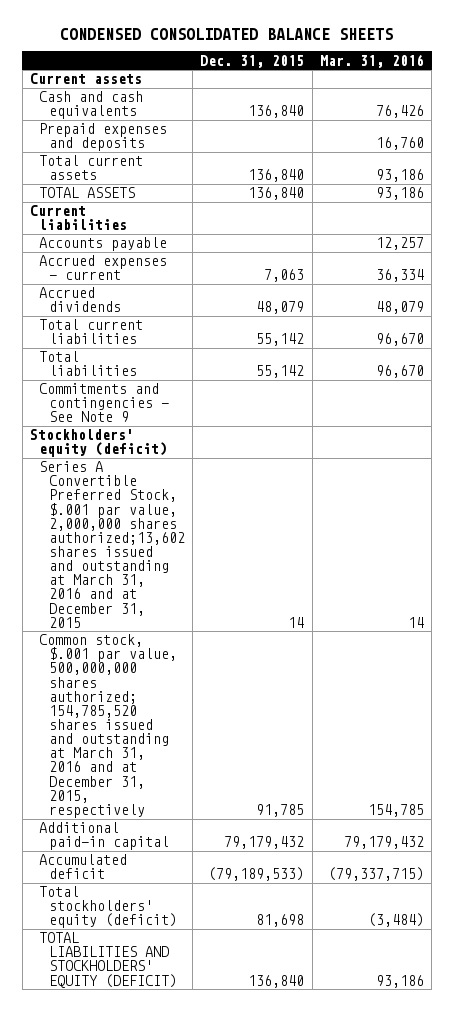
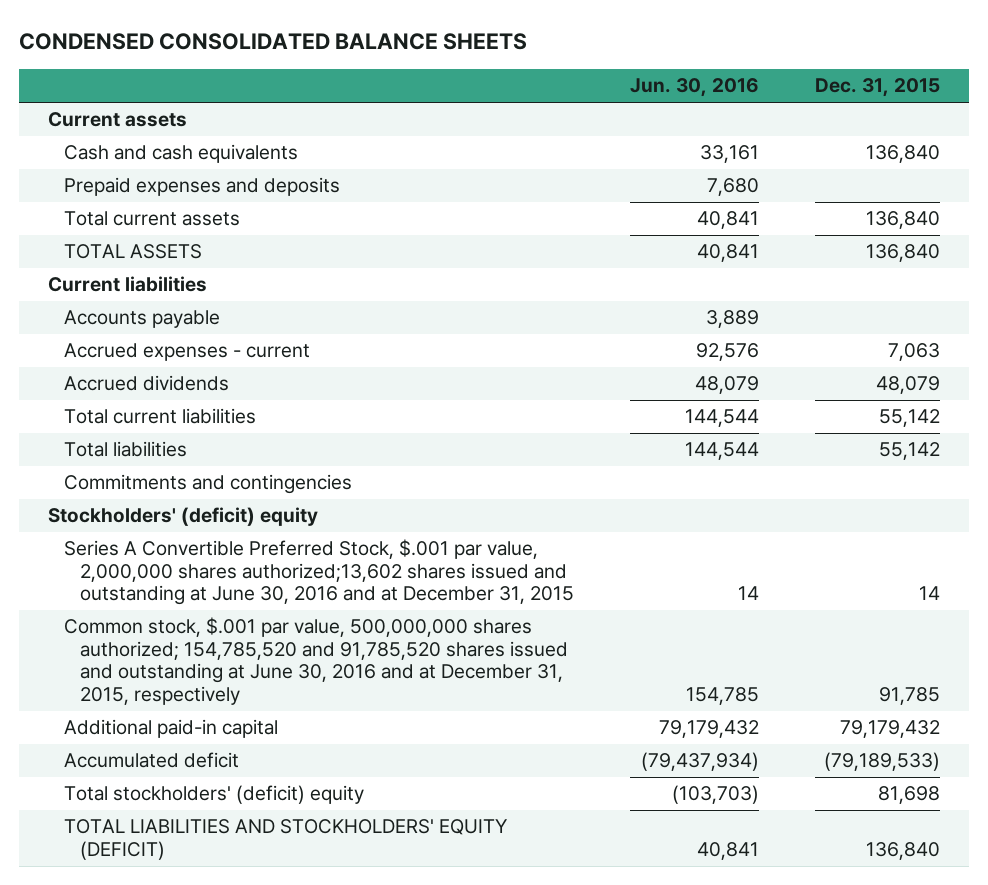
- | Dec. 31, 2015 | Mar. 31, 2016
+ | Jun. 30, 2016 | Dec. 31, 2015
- Commitments and contingencies - See Note 9
- Stockholders' equity (deficit)
- Series A Convertible Preferred Stock, $.001 par value, 2,000,000 shares authorized;13,602 shares issued and outstanding at March 31, 2016 and at December 31, 2015 | 14 | 14
- Common stock, $.001 par value, 500,000,000 shares authorized; 154,785,520 shares issued and outstanding at March 31, 2016 and at December 31, 2015, respectively | 91,785 | 154,785
+ Commitments and contingencies
+ Stockholders' (deficit) equity
+ Series A Convertible Preferred Stock, $.001 par value, 2,000,000 shares authorized;13,602 shares issued and outstanding at June 30, 2016 and at December 31, 2015 | 14 | 14
+ Common stock, $.001 par value, 500,000,000 shares authorized; 154,785,520 and 91,785,520 shares issued and outstanding at June 30, 2016 and at December 31, 2015, respectively | 154,785 | 91,785
- Total stockholders' equity (deficit) | 81,698 | (3,484)
+ Total stockholders' (deficit) equity | (103,703) | 81,698

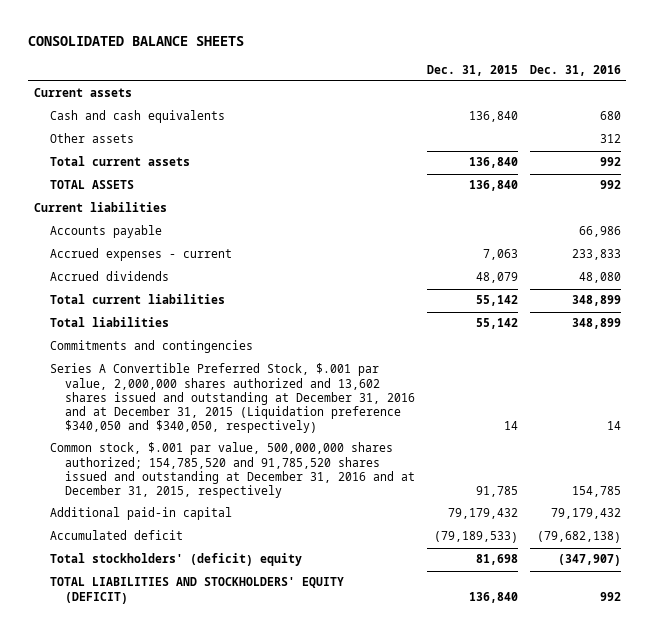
- CONDENSED CONSOLIDATED BALANCE SHEETS
+ CONSOLIDATED BALANCE SHEETS
- | Jun. 30, 2016 | Dec. 31, 2015
+ | Dec. 31, 2015 | Dec. 31, 2016
- Prepaid expenses and deposits | 7,680 |
+ Other assets | | 312
- Stockholders' (deficit) equity
- Series A Convertible Preferred Stock, $.001 par value, 2,000,000 shares authorized;13,602 shares issued and outstanding at June 30, 2016 and at December 31, 2015 | 14 | 14
- Common stock, $.001 par value, 500,000,000 shares authorized; 154,785,520 and 91,785,520 shares issued and outstanding at June 30, 2016 and at December 31, 2015, respectively | 154,785 | 91,785
+ Series A Convertible Preferred Stock, $.001 par value, 2,000,000 shares authorized and 13,602 shares issued and outstanding at December 31, 2016 and at December 31, 2015 (Liquidation preference $340,050 and $340,050, respectively) | 14 | 14
+ Common stock, $.001 par value, 500,000,000 shares authorized; 154,785,520 and 91,785,520 shares issued and outstanding at December 31, 2016 and at December 31, 2015, respectively | 91,785 | 154,785

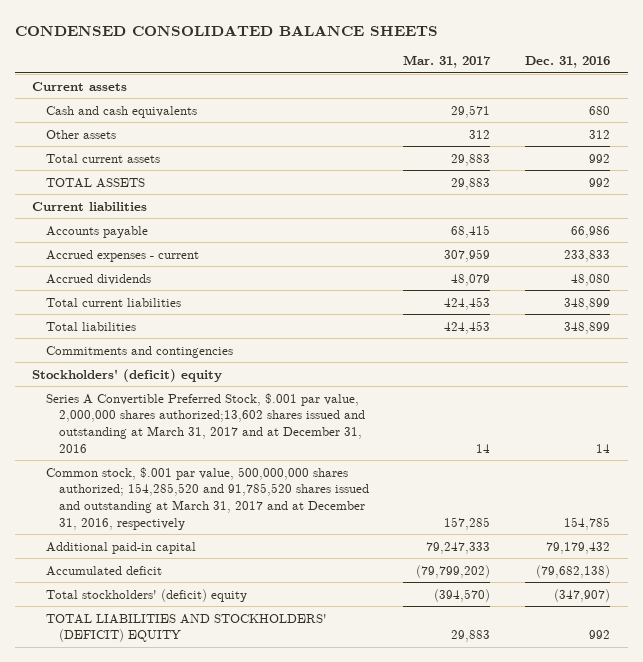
- CONSOLIDATED BALANCE SHEETS
+ CONDENSED CONSOLIDATED BALANCE SHEETS
- | Dec. 31, 2015 | Dec. 31, 2016
+ | Mar. 31, 2017 | Dec. 31, 2016
- Series A Convertible Preferred Stock, $.001 par value, 2,000,000 shares authorized and 13,602 shares issued and outstanding at December 31, 2016 and at December 31, 2015 (Liquidation preference $340,050 and $340,050, respectively) | 14 | 14
- Common stock, $.001 par value, 500,000,000 shares authorized; 154,785,520 and 91,785,520 shares issued and outstanding at December 31, 2016 and at December 31, 2015, respectively | 91,785 | 154,785
+ Stockholders' (deficit) equity
+ Series A Convertible Preferred Stock, $.001 par value, 2,000,000 shares authorized;13,602 shares issued and outstanding at March 31, 2017 and at December 31, 2016 | 14 | 14
+ Common stock, $.001 par value, 500,000,000 shares authorized; 154,285,520 and 91,785,520 shares issued and outstanding at March 31, 2017 and at December 31, 2016, respectively | 157,285 | 154,785
- TOTAL LIABILITIES AND STOCKHOLDERS' EQUITY (DEFICIT) | 136,840 | 992
+ TOTAL LIABILITIES AND STOCKHOLDERS' (DEFICIT) EQUITY | 29,883 | 992

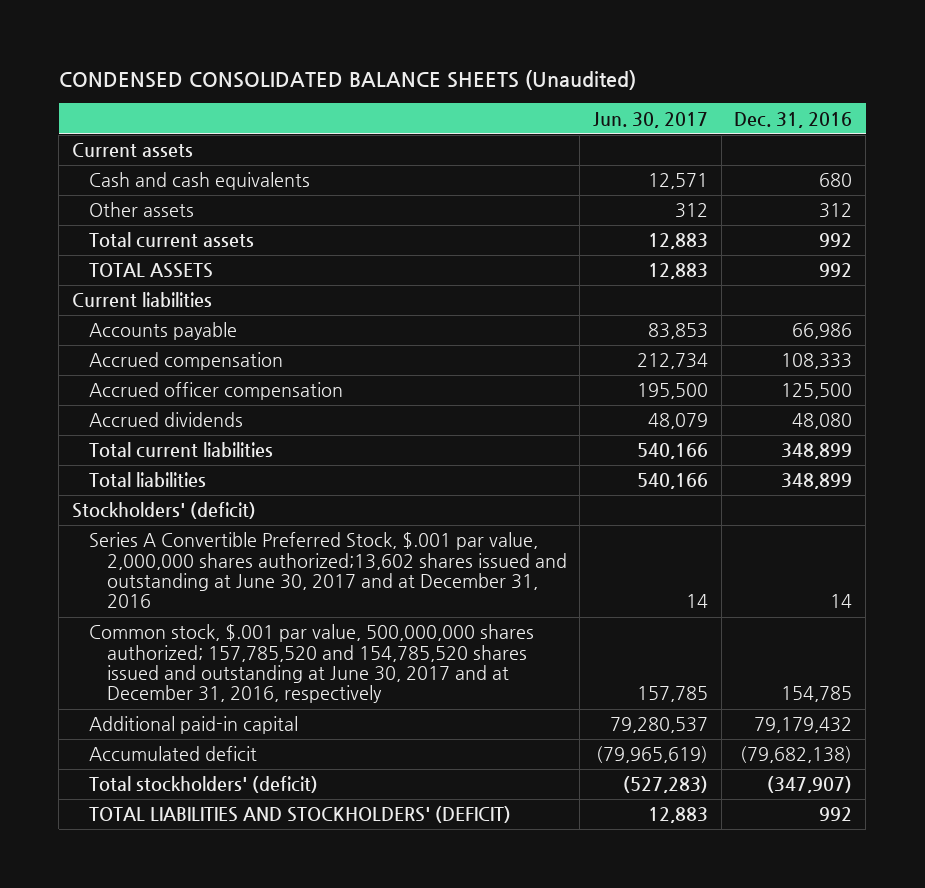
- CONDENSED CONSOLIDATED BALANCE SHEETS
+ CONDENSED CONSOLIDATED BALANCE SHEETS (Unaudited)
- | Mar. 31, 2017 | Dec. 31, 2016
+ | Jun. 30, 2017 | Dec. 31, 2016
- Accrued expenses - current | 307,959 | 233,833
+ Accrued compensation | 212,734 | 108,333
+ Accrued officer compensation | 195,500 | 125,500
- Commitments and contingencies
- Stockholders' (deficit) equity
- Series A Convertible Preferred Stock, $.001 par value, 2,000,000 shares authorized;13,602 shares issued and outstanding at March 31, 2017 and at December 31, 2016 | 14 | 14
- Common stock, $.001 par value, 500,000,000 shares authorized; 154,285,520 and 91,785,520 shares issued and outstanding at March 31, 2017 and at December 31, 2016, respectively | 157,285 | 154,785
+ Stockholders' (deficit)
+ Series A Convertible Preferred Stock, $.001 par value, 2,000,000 shares authorized;13,602 shares issued and outstanding at June 30, 2017 and at December 31, 2016 | 14 | 14
+ Common stock, $.001 par value, 500,000,000 shares authorized; 157,785,520 and 154,785,520 shares issued and outstanding at June 30, 2017 and at December 31, 2016, respectively | 157,785 | 154,785
- Total stockholders' (deficit) equity | (394,570) | (347,907)
- TOTAL LIABILITIES AND STOCKHOLDERS' (DEFICIT) EQUITY | 29,883 | 992
+ Total stockholders' (deficit) | (527,283) | (347,907)
+ TOTAL LIABILITIES AND STOCKHOLDERS' (DEFICIT) | 12,883 | 992

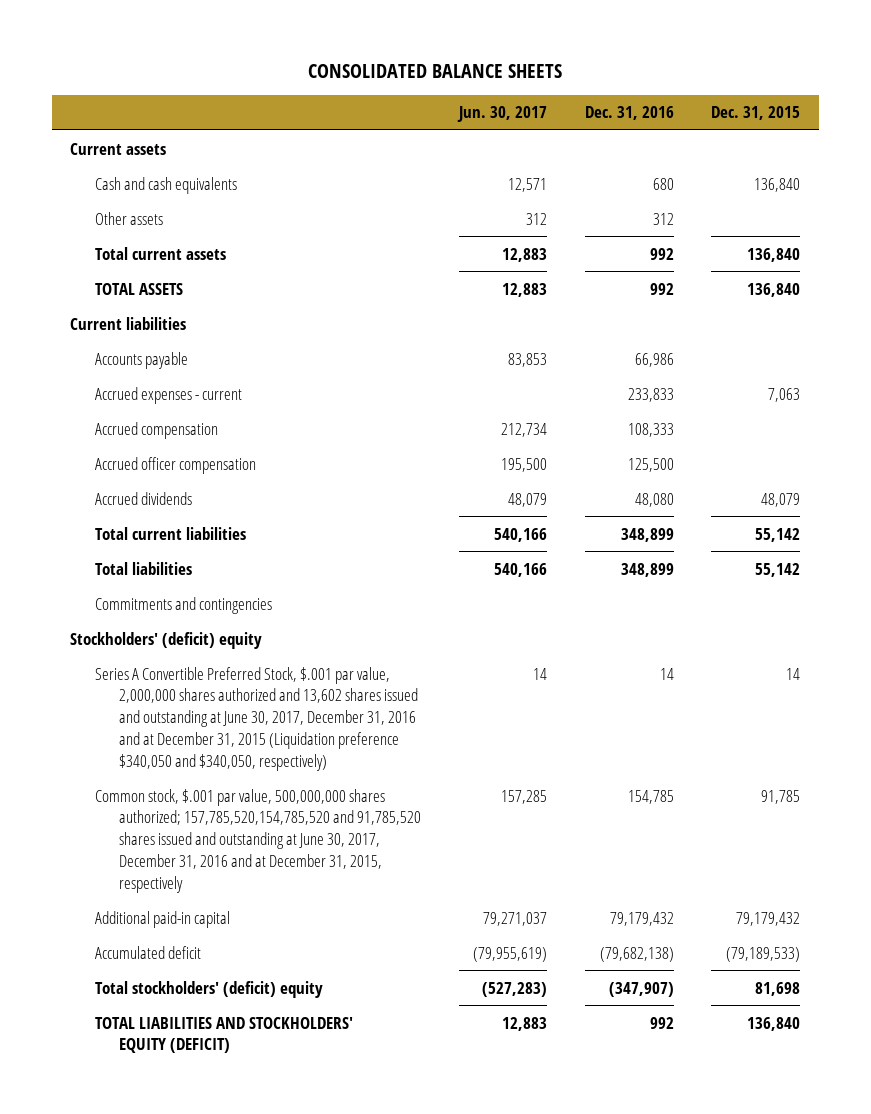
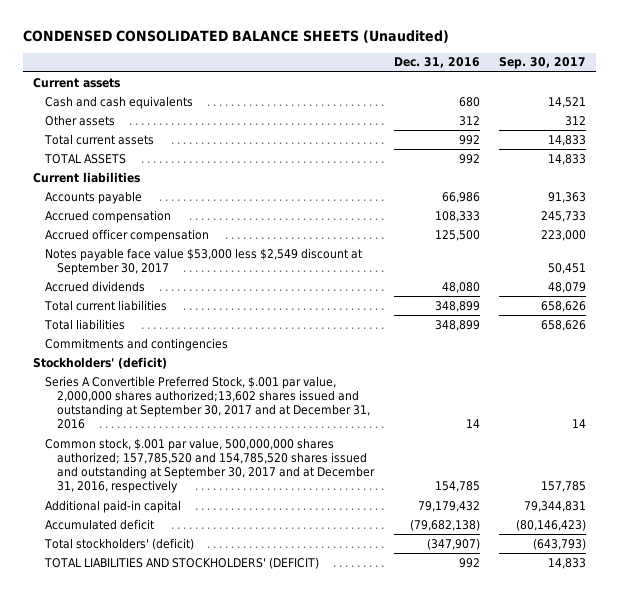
- CONSOLIDATED BALANCE SHEETS
+ CONDENSED CONSOLIDATED BALANCE SHEETS (Unaudited)
- | Jun. 30, 2017 | Dec. 31, 2016 | Dec. 31, 2015
+ | Dec. 31, 2016 | Sep. 30, 2017
- Accrued expenses - current | | 233,833 | 7,063
+ Notes payable face value $53,000 less $2,549 discount at September 30, 2017 | | 50,451
- Stockholders' (deficit) equity
- Series A Convertible Preferred Stock, $.001 par value, 2,000,000 shares authorized and 13,602 shares issued and outstanding at June 30, 2017, December 31, 2016 and at December 31, 2015 (Liquidation preference $340,050 and $340,050, respectively) | 14 | 14 | 14
- Common stock, $.001 par value, 500,000,000 shares authorized; 157,785,520,154,785,520 and 91,785,520 shares issued and outstanding at June 30, 2017, December 31, 2016 and at December 31, 2015, respectively | 157,285 | 154,785 | 91,785
+ Stockholders' (deficit)
+ Series A Convertible Preferred Stock, $.001 par value, 2,000,000 shares authorized;13,602 shares issued and outstanding at September 30, 2017 and at December 31, 2016 | 14 | 14
+ Common stock, $.001 par value, 500,000,000 shares authorized; 157,785,520 and 154,785,520 shares issued and outstanding at September 30, 2017 and at December 31, 2016, respectively | 154,785 | 157,785
- Total stockholders' (deficit) equity | (527,283) | (347,907) | 81,698
- TOTAL LIABILITIES AND STOCKHOLDERS' EQUITY (DEFICIT) | 12,883 | 992 | 136,840
+ Total stockholders' (deficit) | (347,907) | (643,793)
+ TOTAL LIABILITIES AND STOCKHOLDERS' (DEFICIT) | 992 | 14,833

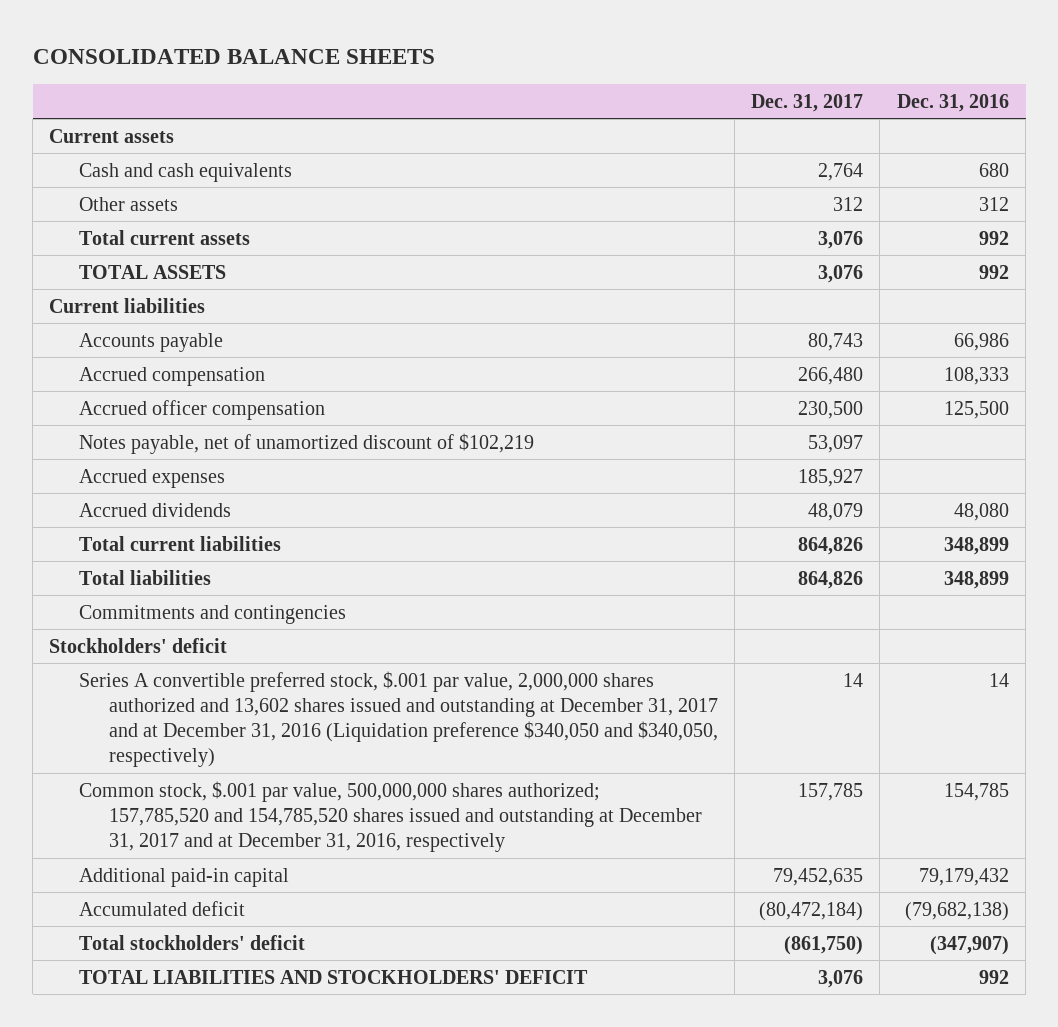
- CONDENSED CONSOLIDATED BALANCE SHEETS (Unaudited)
+ CONSOLIDATED BALANCE SHEETS
- | Dec. 31, 2016 | Sep. 30, 2017
+ | Dec. 31, 2017 | Dec. 31, 2016
- Notes payable face value $53,000 less $2,549 discount at September 30, 2017 | | 50,451
+ Notes payable, net of unamortized discount of $102,219 | 53,097 |
+ Accrued expenses | 185,927 |
- Stockholders' (deficit)
- Series A Convertible Preferred Stock, $.001 par value, 2,000,000 shares authorized;13,602 shares issued and outstanding at September 30, 2017 and at December 31, 2016 | 14 | 14
- Common stock, $.001 par value, 500,000,000 shares authorized; 157,785,520 and 154,785,520 shares issued and outstanding at September 30, 2017 and at December 31, 2016, respectively | 154,785 | 157,785
+ Stockholders' deficit
+ Series A convertible preferred stock, $.001 par value, 2,000,000 shares authorized and 13,602 shares issued and outstanding at December 31, 2017 and at December 31, 2016 (Liquidation preference $340,050 and $340,050, respectively) | 14 | 14
+ Common stock, $.001 par value, 500,000,000 shares authorized; 157,785,520 and 154,785,520 shares issued and outstanding at December 31, 2017 and at December 31, 2016, respectively | 157,785 | 154,785
- Total stockholders' (deficit) | (347,907) | (643,793)
- TOTAL LIABILITIES AND STOCKHOLDERS' (DEFICIT) | 992 | 14,833
+ Total stockholders' deficit | (861,750) | (347,907)
+ TOTAL LIABILITIES AND STOCKHOLDERS' DEFICIT | 3,076 | 992

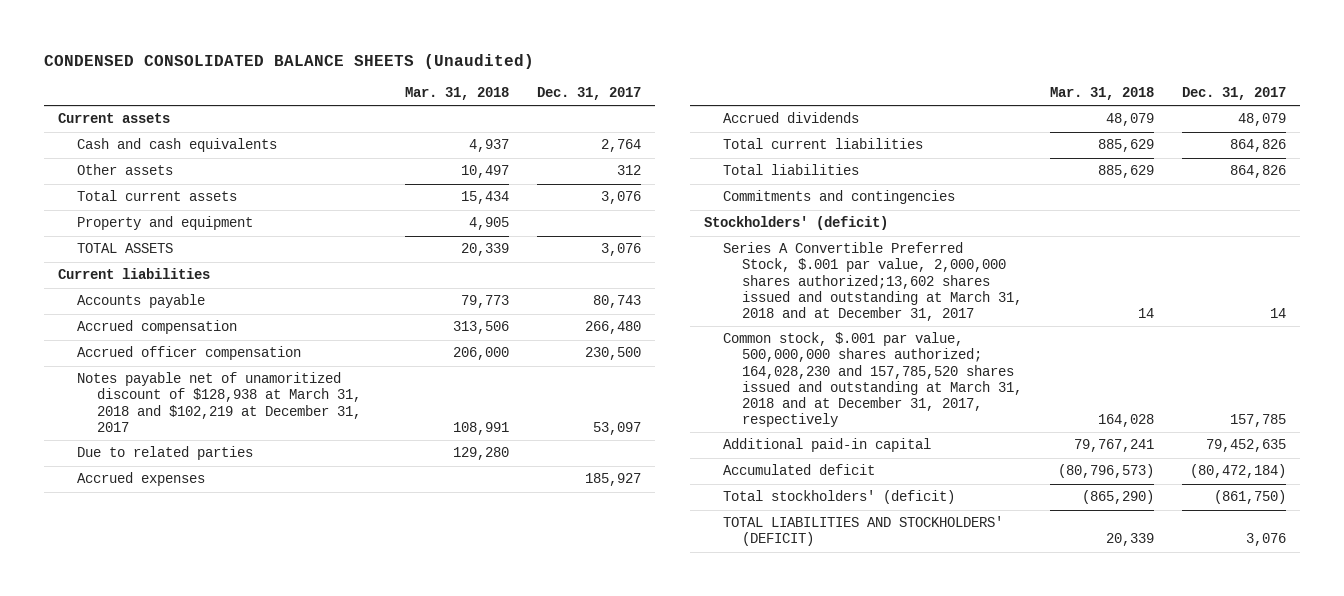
- CONSOLIDATED BALANCE SHEETS
+ CONDENSED CONSOLIDATED BALANCE SHEETS (Unaudited)
- | Dec. 31, 2017 | Dec. 31, 2016
+ | Mar. 31, 2018 | Dec. 31, 2017
+ Property and equipment | 4,905 |
- Notes payable, net of unamortized discount of $102,219 | 53,097 |
+ Notes payable net of unamoritized discount of $128,938 at March 31, 2018 and $102,219 at December 31, 2017 | 108,991 | 53,097
+ Due to related parties | 129,280 |
- Stockholders' deficit
- Series A convertible preferred stock, $.001 par value, 2,000,000 shares authorized and 13,602 shares issued and outstanding at December 31, 2017 and at December 31, 2016 (Liquidation preference $340,050 and $340,050, respectively) | 14 | 14
- Common stock, $.001 par value, 500,000,000 shares authorized; 157,785,520 and 154,785,520 shares issued and outstanding at December 31, 2017 and at December 31, 2016, respectively | 157,785 | 154,785
+ Stockholders' (deficit)
+ Series A Convertible Preferred Stock, $.001 par value, 2,000,000 shares authorized;13,602 shares issued and outstanding at March 31, 2018 and at December 31, 2017 | 14 | 14
+ Common stock, $.001 par value, 500,000,000 shares authorized; 164,028,230 and 157,785,520 shares issued and outstanding at March 31, 2018 and at December 31, 2017, respectively | 164,028 | 157,785
- Total stockholders' deficit | (861,750) | (347,907)
- TOTAL LIABILITIES AND STOCKHOLDERS' DEFICIT | 3,076 | 992
+ Total stockholders' (deficit) | (865,290) | (861,750)
+ TOTAL LIABILITIES AND STOCKHOLDERS' (DEFICIT) | 20,339 | 3,076

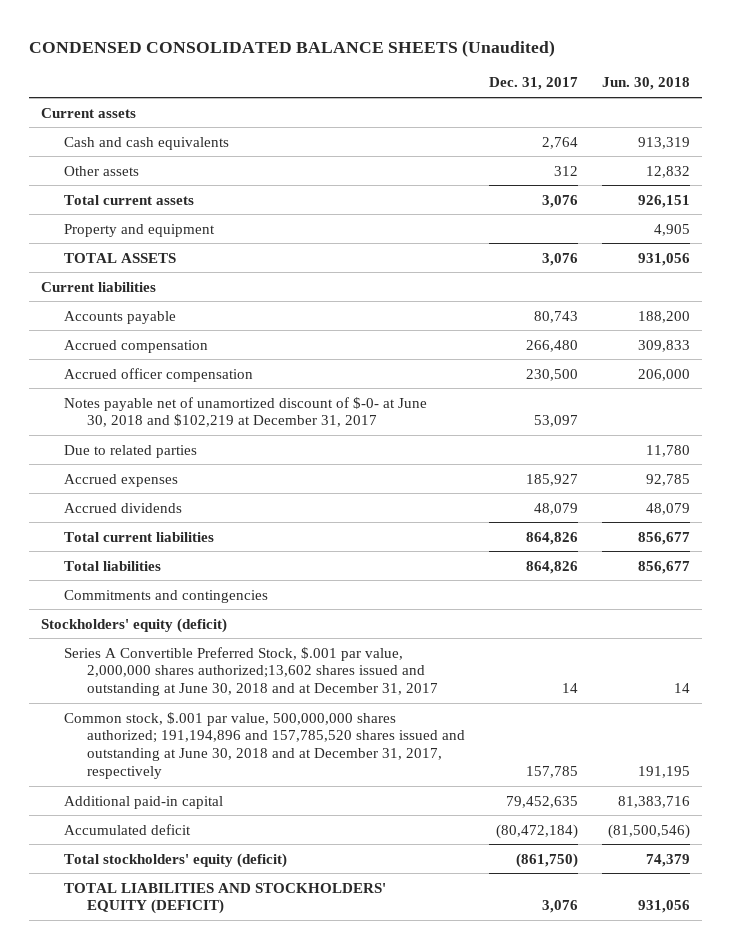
- | Mar. 31, 2018 | Dec. 31, 2017
+ | Dec. 31, 2017 | Jun. 30, 2018
- Notes payable net of unamoritized discount of $128,938 at March 31, 2018 and $102,219 at December 31, 2017 | 108,991 | 53,097
+ Notes payable net of unamortized discount of $-0- at June 30, 2018 and $102,219 at December 31, 2017 | 53,097 |
- Stockholders' (deficit)
- Series A Convertible Preferred Stock, $.001 par value, 2,000,000 shares authorized;13,602 shares issued and outstanding at March 31, 2018 and at December 31, 2017 | 14 | 14
- Common stock, $.001 par value, 500,000,000 shares authorized; 164,028,230 and 157,785,520 shares issued and outstanding at March 31, 2018 and at December 31, 2017, respectively | 164,028 | 157,785
+ Stockholders' equity (deficit)
+ Series A Convertible Preferred Stock, $.001 par value, 2,000,000 shares authorized;13,602 shares issued and outstanding at June 30, 2018 and at December 31, 2017 | 14 | 14
+ Common stock, $.001 par value, 500,000,000 shares authorized; 191,194,896 and 157,785,520 shares issued and outstanding at June 30, 2018 and at December 31, 2017, respectively | 157,785 | 191,195
- Total stockholders' (deficit) | (865,290) | (861,750)
- TOTAL LIABILITIES AND STOCKHOLDERS' (DEFICIT) | 20,339 | 3,076
+ Total stockholders' equity (deficit) | (861,750) | 74,379
+ TOTAL LIABILITIES AND STOCKHOLDERS' EQUITY (DEFICIT) | 3,076 | 931,056

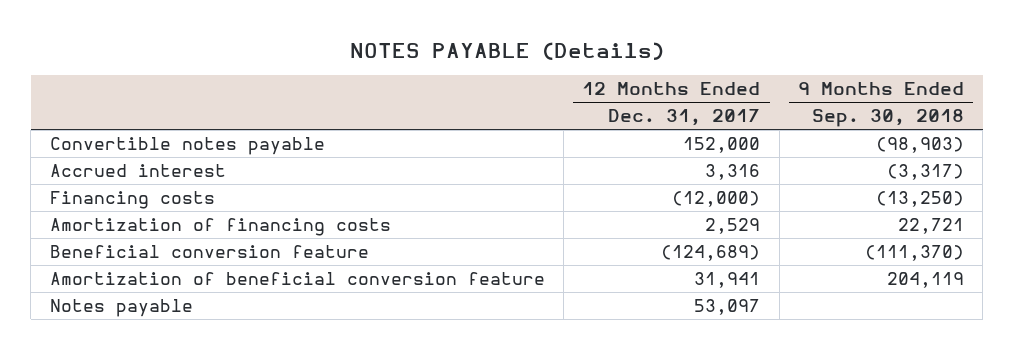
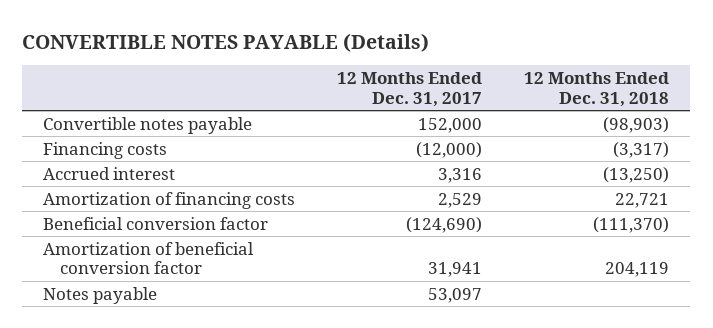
- NOTES PAYABLE (Details)
+ CONVERTIBLE NOTES PAYABLE (Details)
- | 12 Months Ended Dec. 31, 2017 | 9 Months Ended Sep. 30, 2018
+ | 12 Months Ended Dec. 31, 2017 | 12 Months Ended Dec. 31, 2018
moved down: Accrued interest | 3,316 | (13,250)
- Beneficial conversion feature | (124,689) | (111,370)
- Amortization of beneficial conversion feature | 31,941 | 204,119
+ Beneficial conversion factor | (124,690) | (111,370)
+ Amortization of beneficial conversion factor | 31,941 | 204,119

